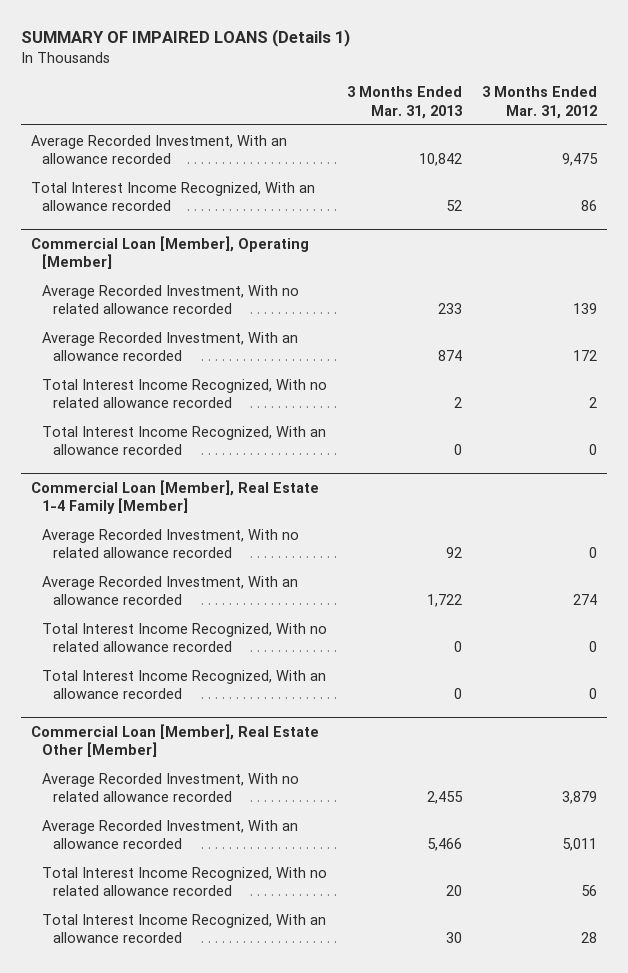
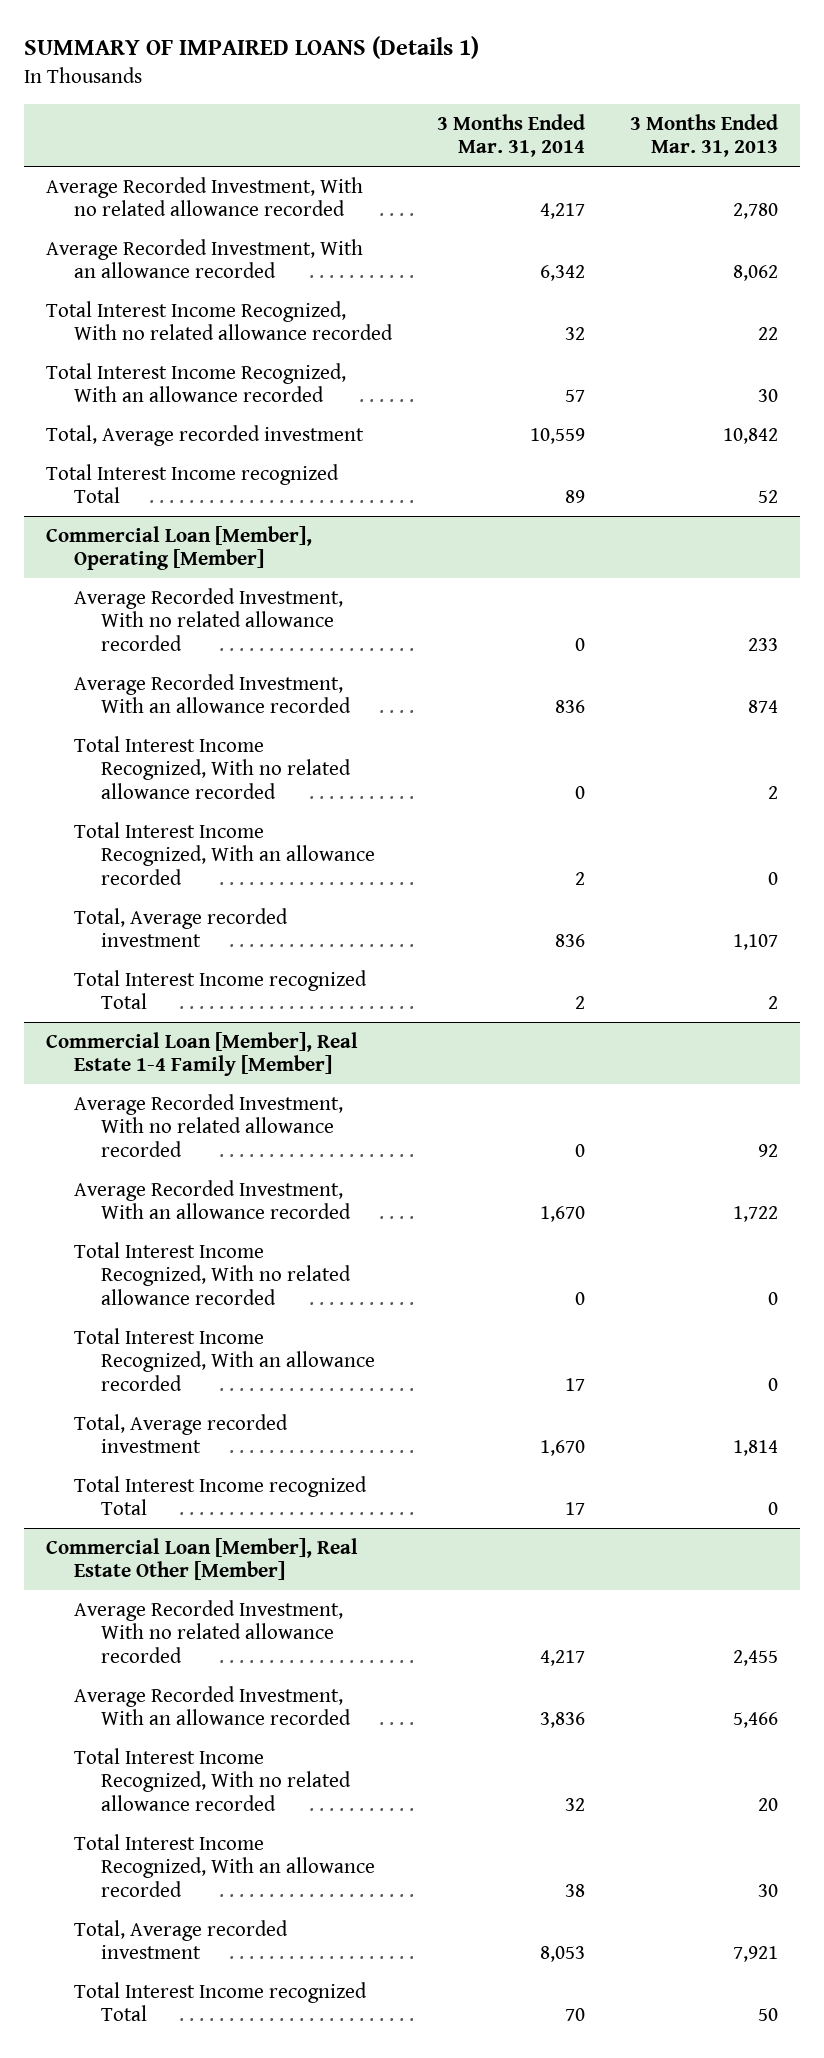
- | 3 Months Ended Mar. 31, 2013 | 3 Months Ended Mar. 31, 2012
+ | 3 Months Ended Mar. 31, 2014 | 3 Months Ended Mar. 31, 2013
- Average Recorded Investment, With an allowance recorded | 10,842 | 9,475
- Total Interest Income Recognized, With an allowance recorded | 52 | 86
+ Average Recorded Investment, With no related allowance recorded | 4,217 | 2,780
+ Average Recorded Investment, With an allowance recorded | 6,342 | 8,062
+ Total Interest Income Recognized, With no related allowance recorded | 32 | 22
+ Total Interest Income Recognized, With an allowance recorded | 57 | 30
+ Total, Average recorded investment | 10,559 | 10,842
+ Total Interest Income recognized Total | 89 | 52
@ Commercial Loan [Member], Operating [Member]
+ Total, Average recorded investment | 836 | 1,107
+ Total Interest Income recognized Total | 2 | 2
@ Commercial Loan [Member], Real Estate 1-4 Family [Member]
+ Total, Average recorded investment | 1,670 | 1,814
+ Total Interest Income recognized Total | 17 | 0
@ Commercial Loan [Member], Real Estate Other [Member]
+ Total, Average recorded investment | 8,053 | 7,921
+ Total Interest Income recognized Total | 70 | 50

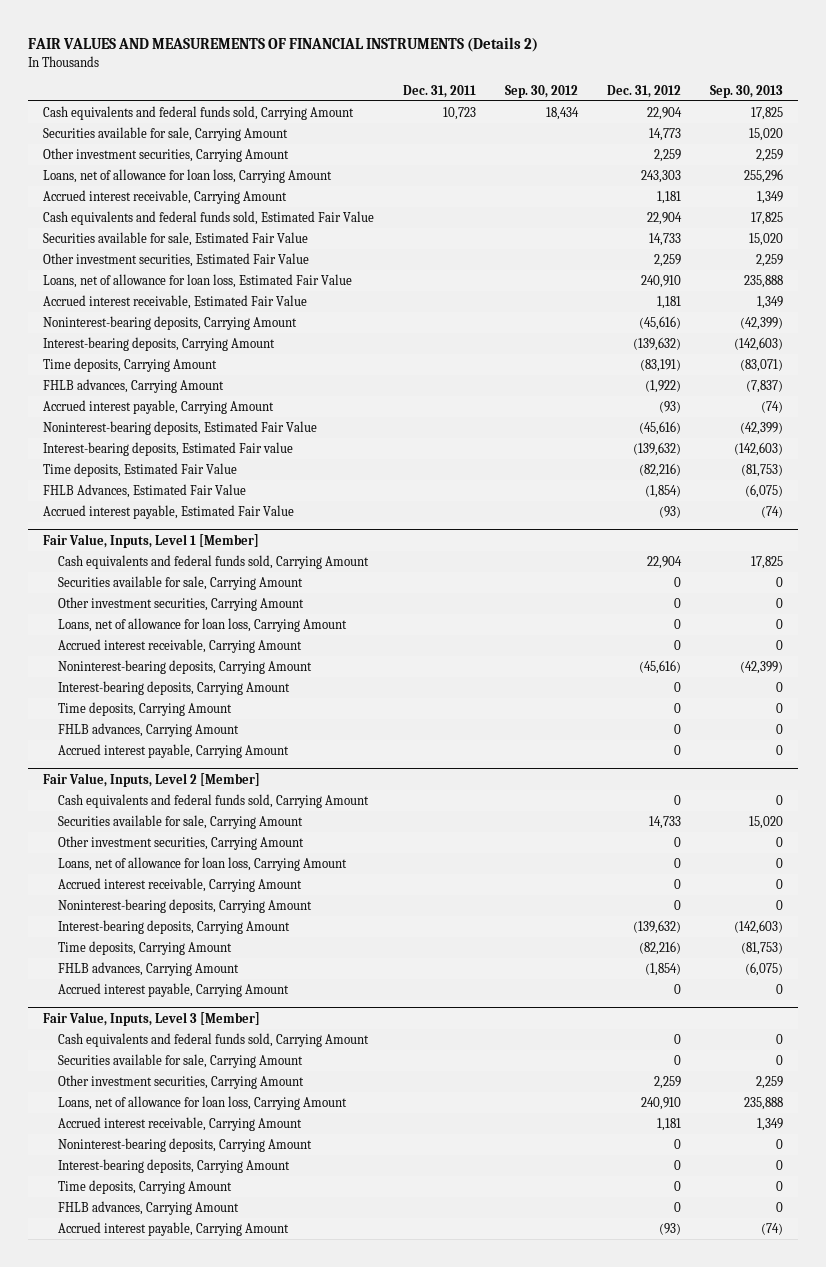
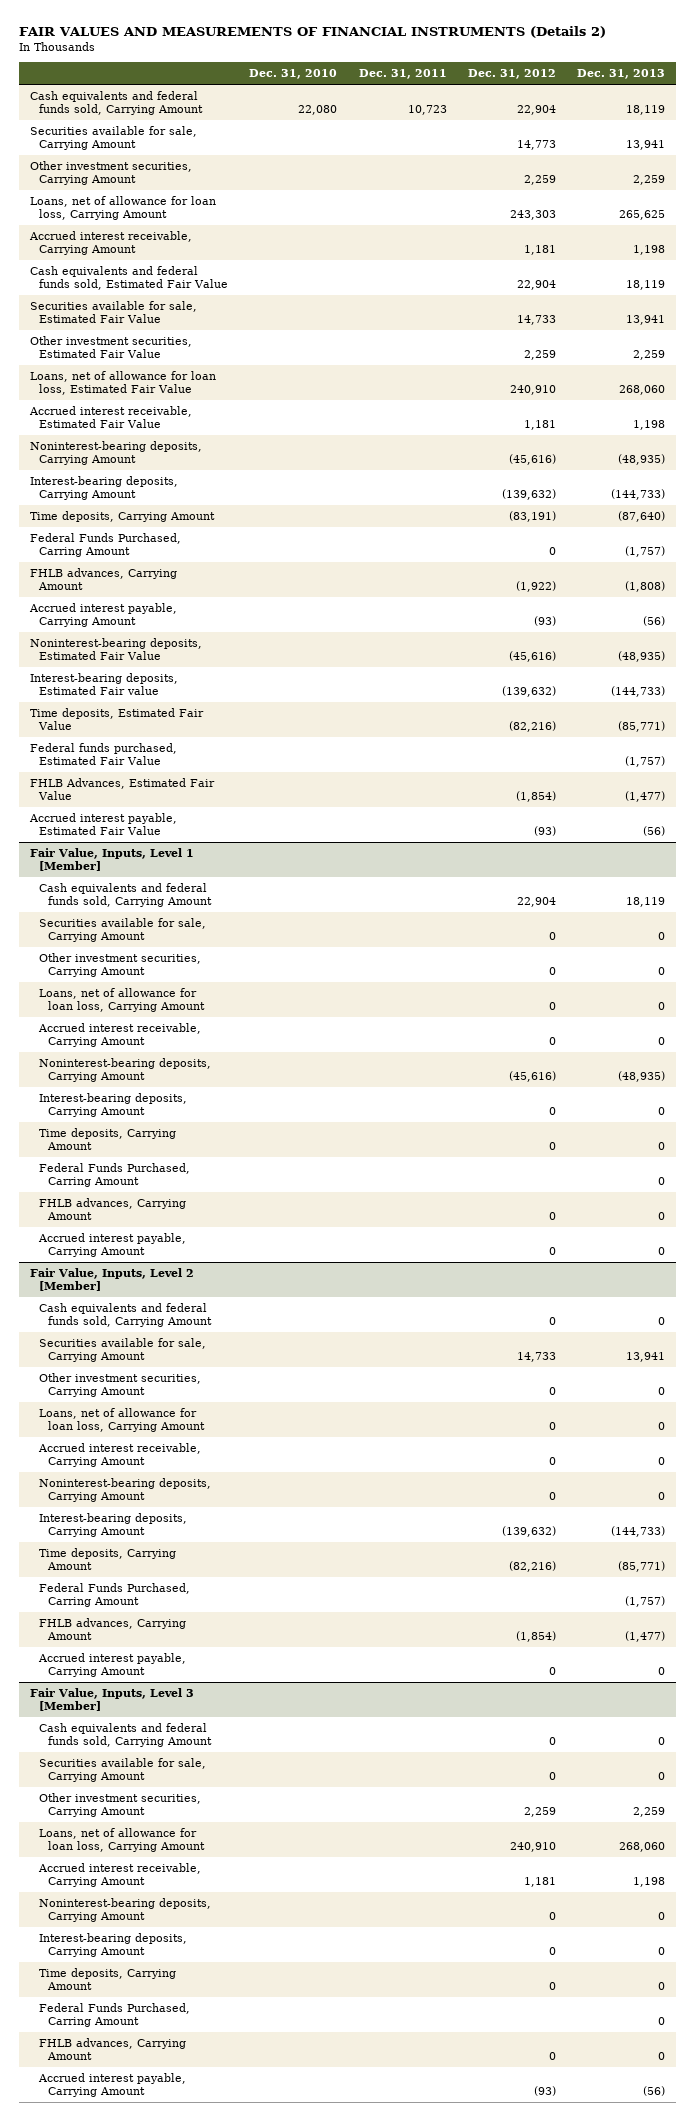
- | Dec. 31, 2011 | Sep. 30, 2012 | Dec. 31, 2012 | Sep. 30, 2013
+ | Dec. 31, 2010 | Dec. 31, 2011 | Dec. 31, 2012 | Dec. 31, 2013
+ Federal Funds Purchased, Carring Amount | | | 0 | (1,757)
+ Federal funds purchased, Estimated Fair Value | | | | (1,757)
@ Fair Value, Inputs, Level 1 [Member]
+ Federal Funds Purchased, Carring Amount | | | | 0
@ Fair Value, Inputs, Level 2 [Member]
+ Federal Funds Purchased, Carring Amount | | | | (1,757)
@ Fair Value, Inputs, Level 3 [Member]
+ Federal Funds Purchased, Carring Amount | | | | 0

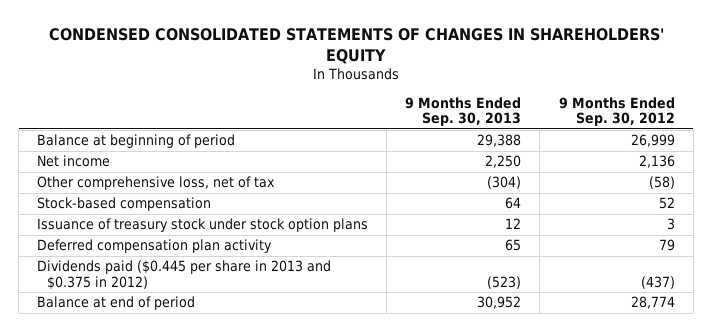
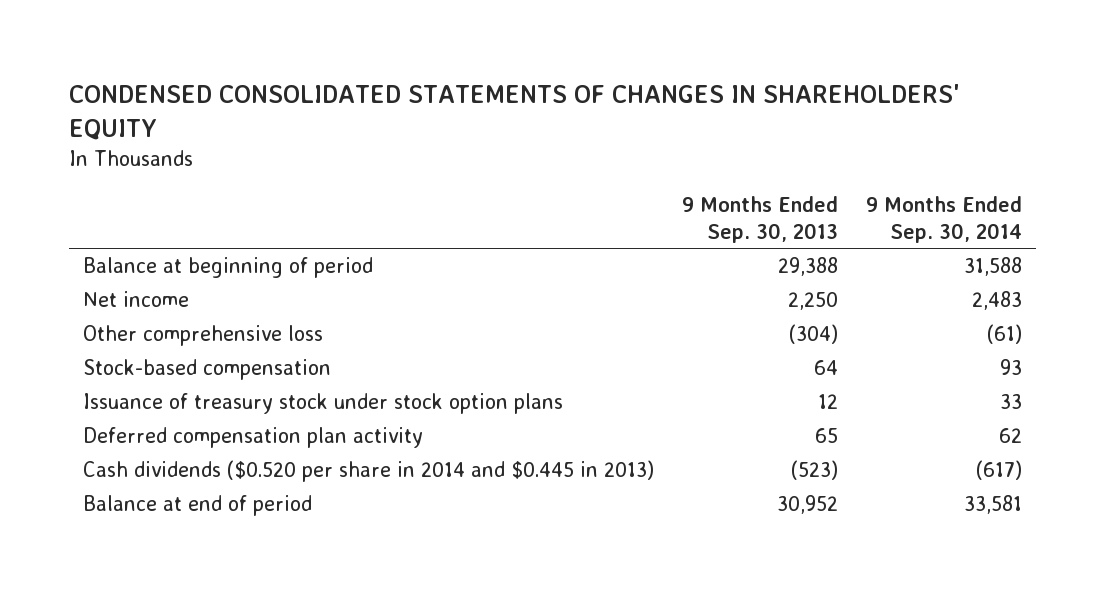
- | 9 Months Ended Sep. 30, 2013 | 9 Months Ended Sep. 30, 2012
+ | 9 Months Ended Sep. 30, 2013 | 9 Months Ended Sep. 30, 2014
- Other comprehensive loss, net of tax | (304) | (58)
+ Other comprehensive loss | (304) | (61)
- Dividends paid ($0.445 per share in 2013 and $0.375 in 2012) | (523) | (437)
+ Cash dividends ($0.520 per share in 2014 and $0.445 in 2013) | (523) | (617)

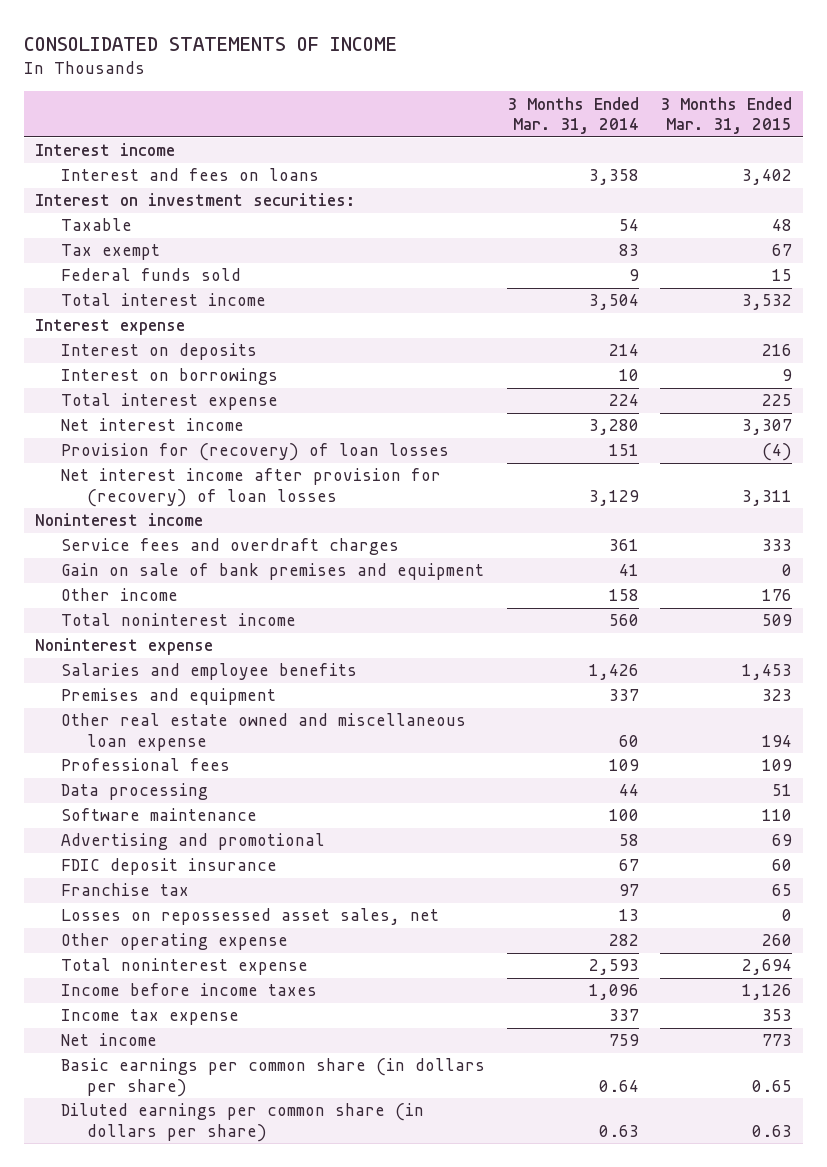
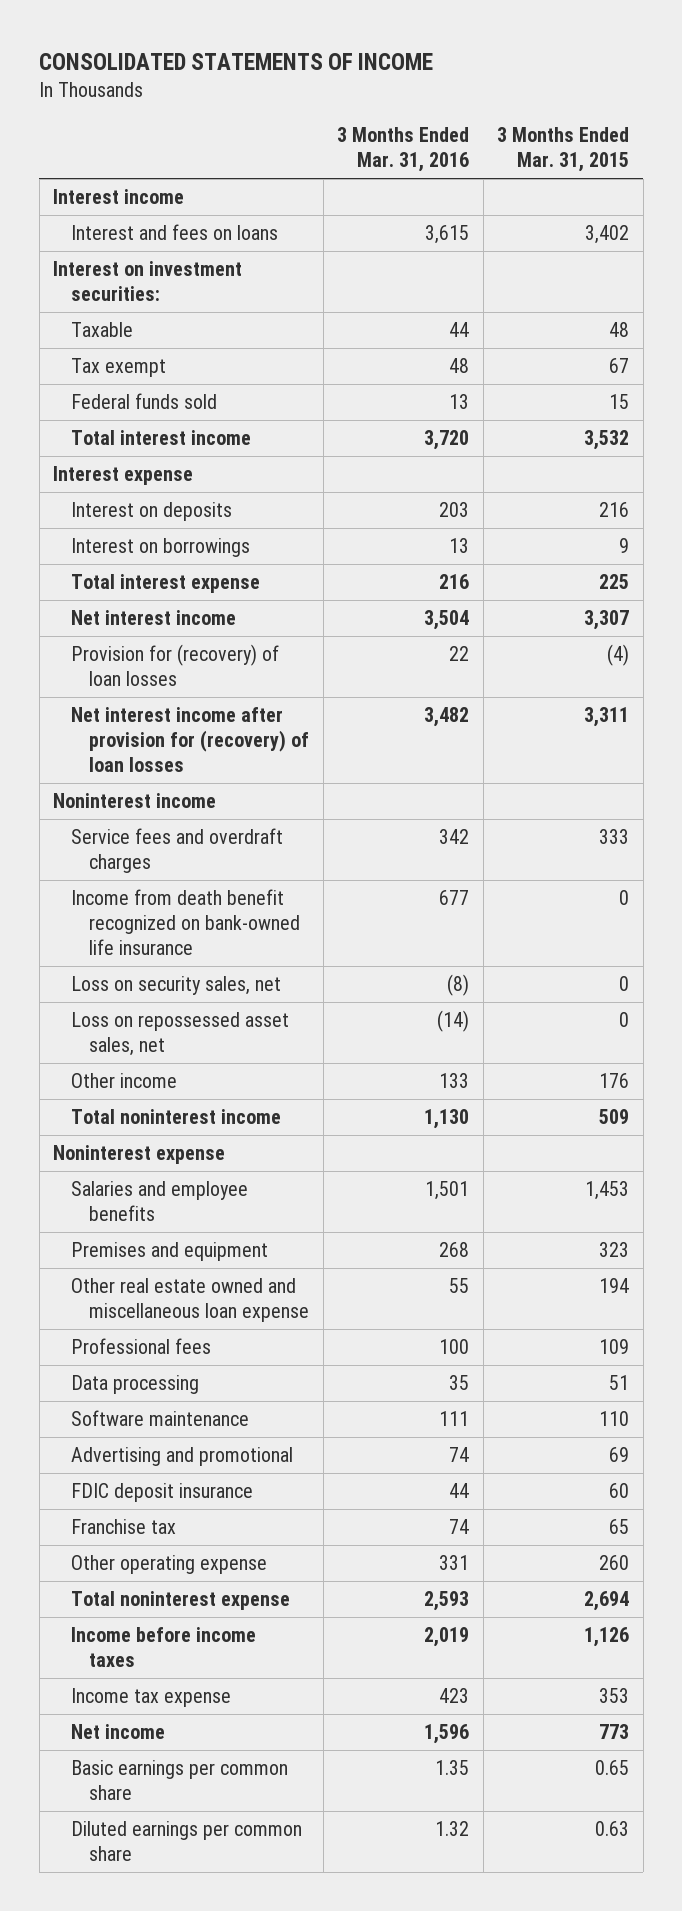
- | 3 Months Ended Mar. 31, 2014 | 3 Months Ended Mar. 31, 2015
+ | 3 Months Ended Mar. 31, 2016 | 3 Months Ended Mar. 31, 2015
- Gain on sale of bank premises and equipment | 41 | 0
+ Income from death benefit recognized on bank-owned life insurance | 677 | 0
+ Loss on security sales, net | (8) | 0
+ Loss on repossessed asset sales, net | (14) | 0
- Losses on repossessed asset sales, net | 13 | 0
- Basic earnings per common share (in dollars per share) | 0.64 | 0.65
- Diluted earnings per common share (in dollars per share) | 0.63 | 0.63
+ Basic earnings per common share | 1.35 | 0.65
+ Diluted earnings per common share | 1.32 | 0.63

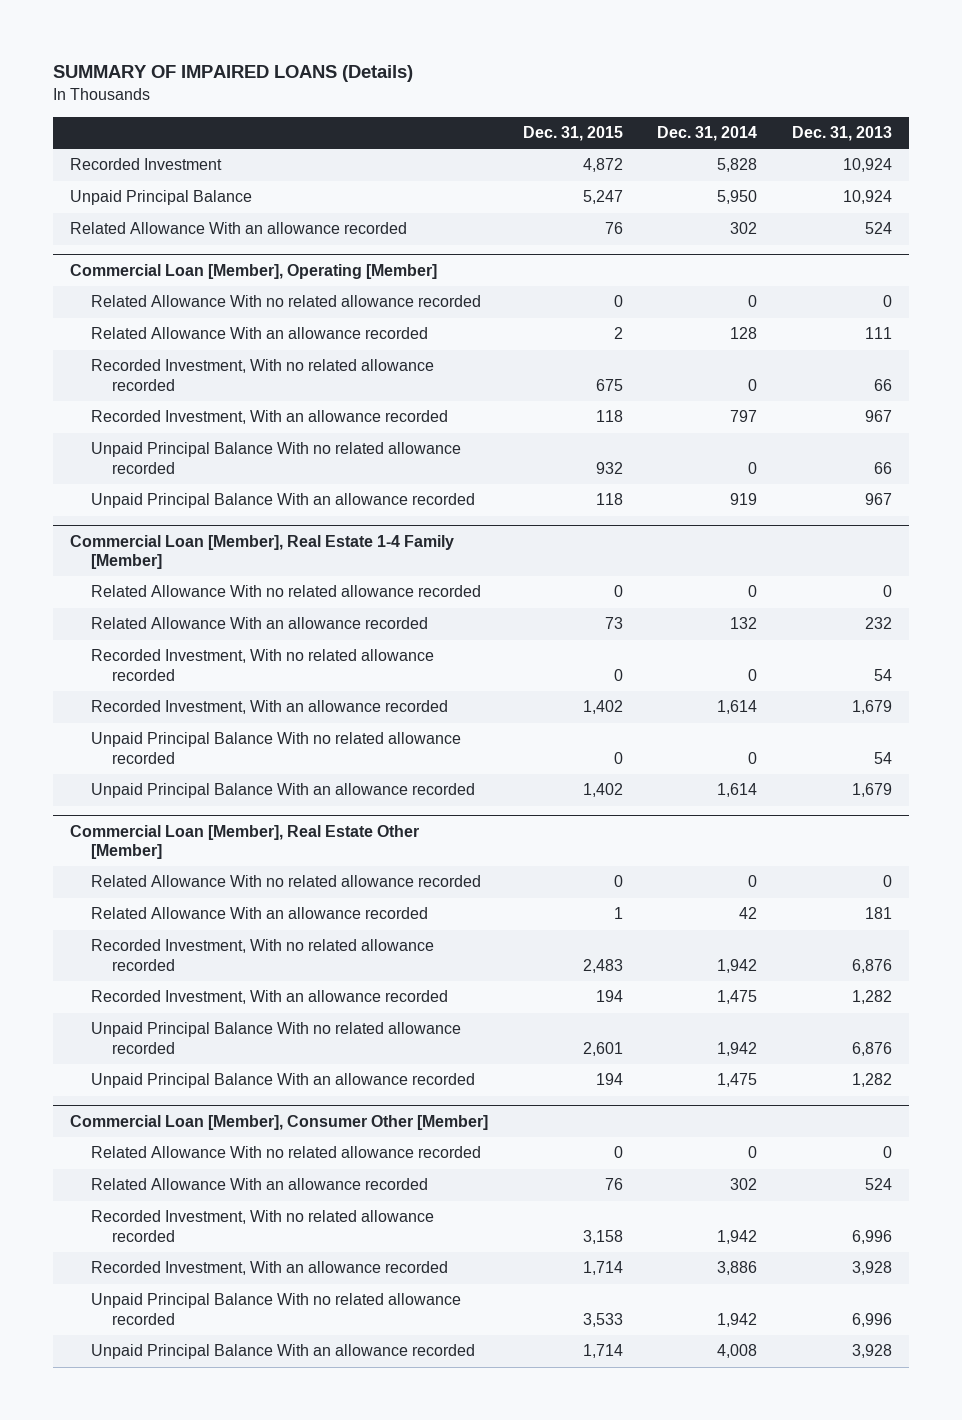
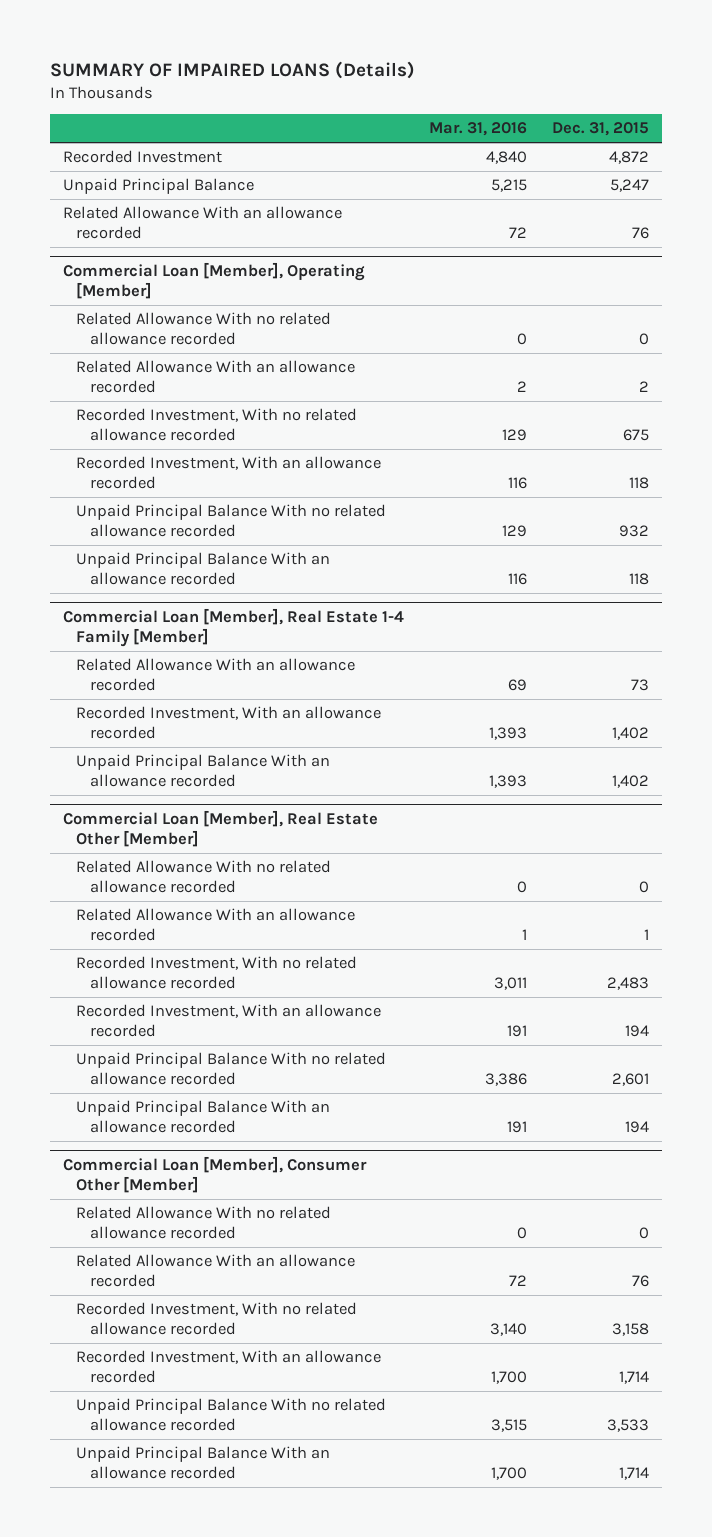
- | Dec. 31, 2015 | Dec. 31, 2014 | Dec. 31, 2013
+ | Mar. 31, 2016 | Dec. 31, 2015
@ Commercial Loan [Member], Real Estate 1-4 Family [Member]
- Related Allowance With no related allowance recorded | 0 | 0 | 0
- Recorded Investment, With no related allowance recorded | 0 | 0 | 54
- Unpaid Principal Balance With no related allowance recorded | 0 | 0 | 54

